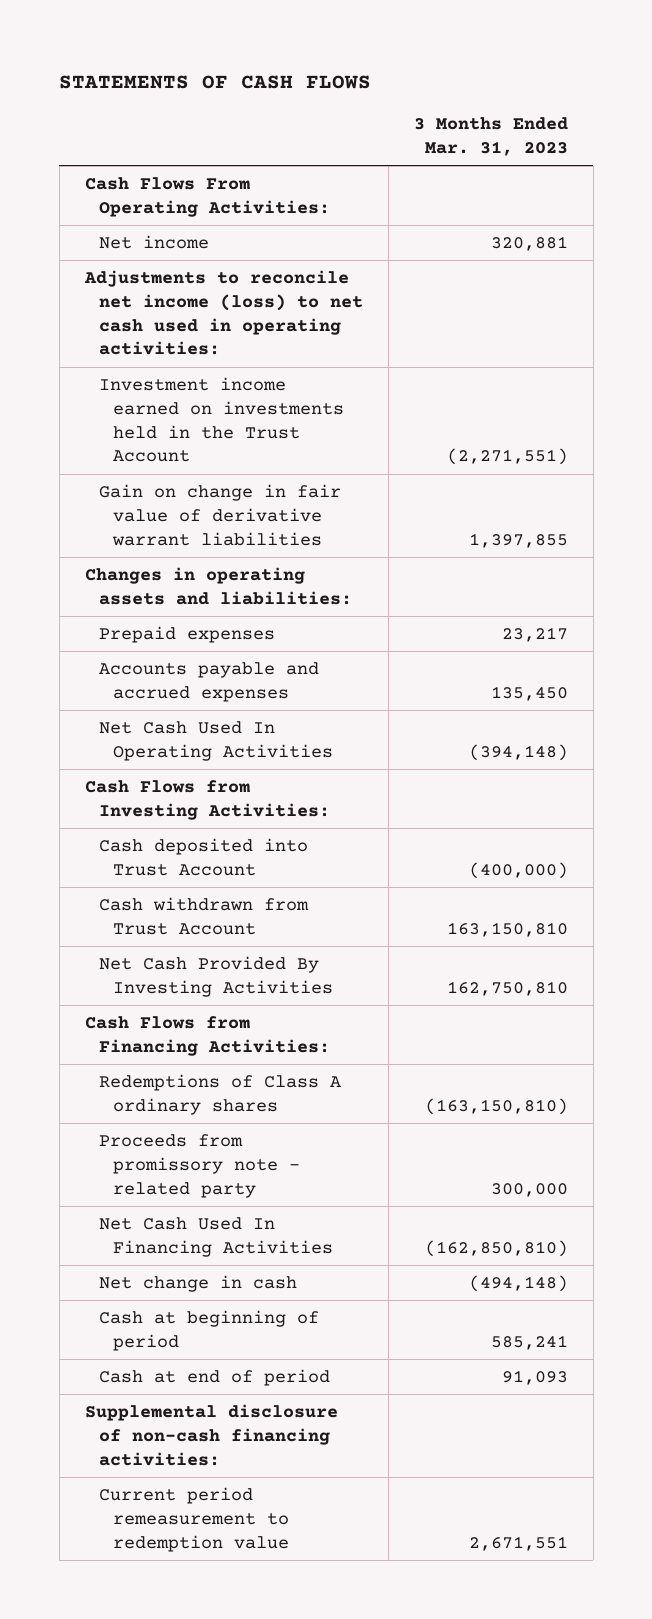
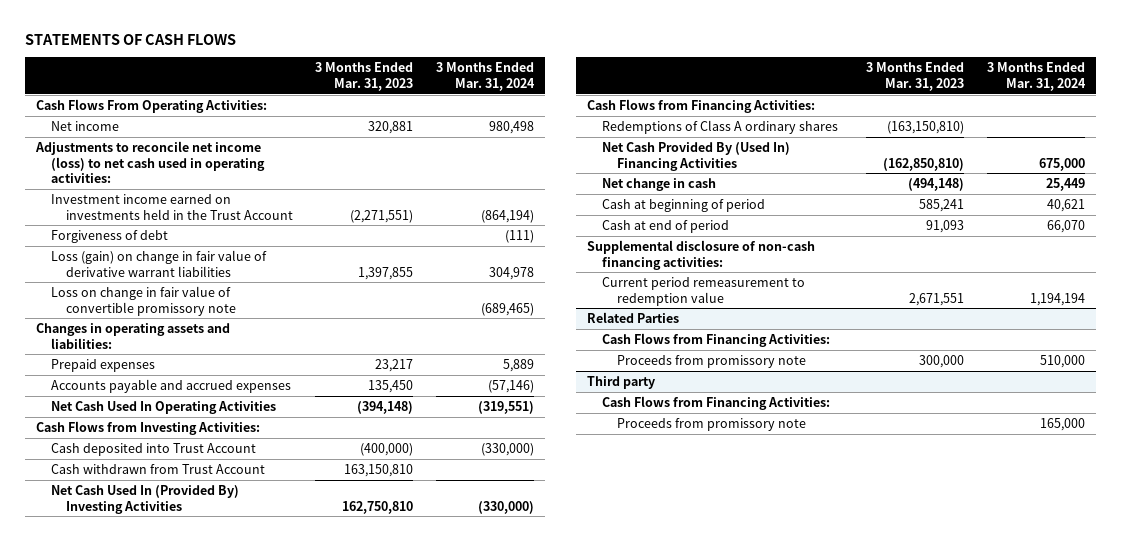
- | 3 Months Ended Mar. 31, 2023
+ | 3 Months Ended Mar. 31, 2023 | 3 Months Ended Mar. 31, 2024
- Gain on change in fair value of derivative warrant liabilities | 1,397,855
+ Forgiveness of debt | | (111)
+ Loss (gain) on change in fair value of derivative warrant liabilities | 1,397,855 | 304,978
+ Loss on change in fair value of convertible promissory note | | (689,465)
- Net Cash Provided By Investing Activities | 162,750,810
+ Net Cash Used In (Provided By) Investing Activities | 162,750,810 | (330,000)
- Proceeds from promissory note - related party | 300,000
- Net Cash Used In Financing Activities | (162,850,810)
+ Net Cash Provided By (Used In) Financing Activities | (162,850,810) | 675,000
+ Related Parties
+ Cash Flows from Financing Activities:
+ Proceeds from promissory note | 300,000 | 510,000
+ Third party
+ Cash Flows from Financing Activities:
+ Proceeds from promissory note | | 165,000

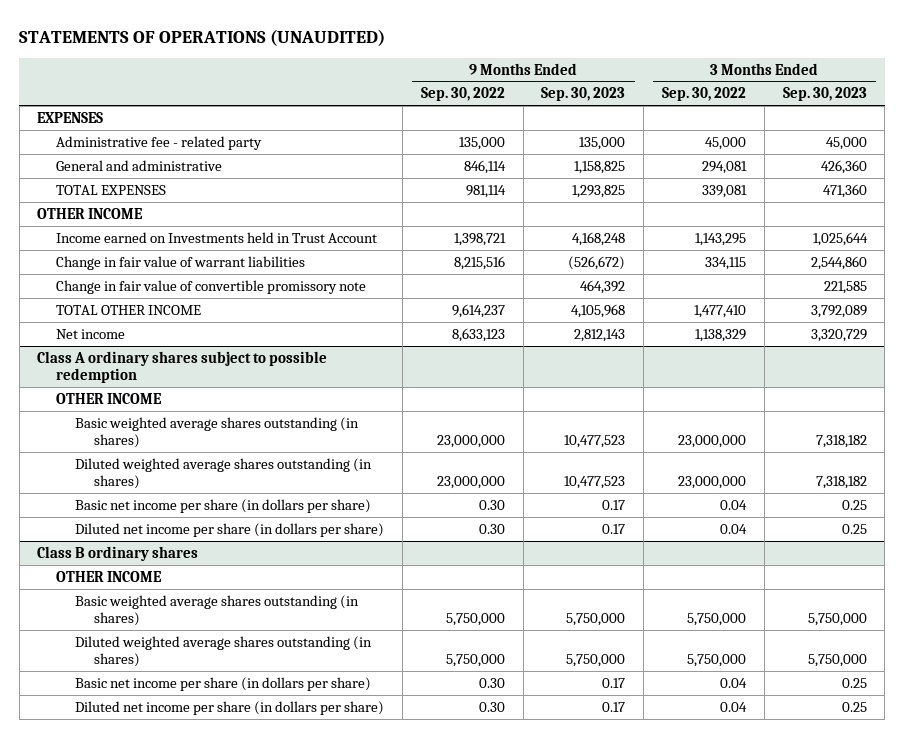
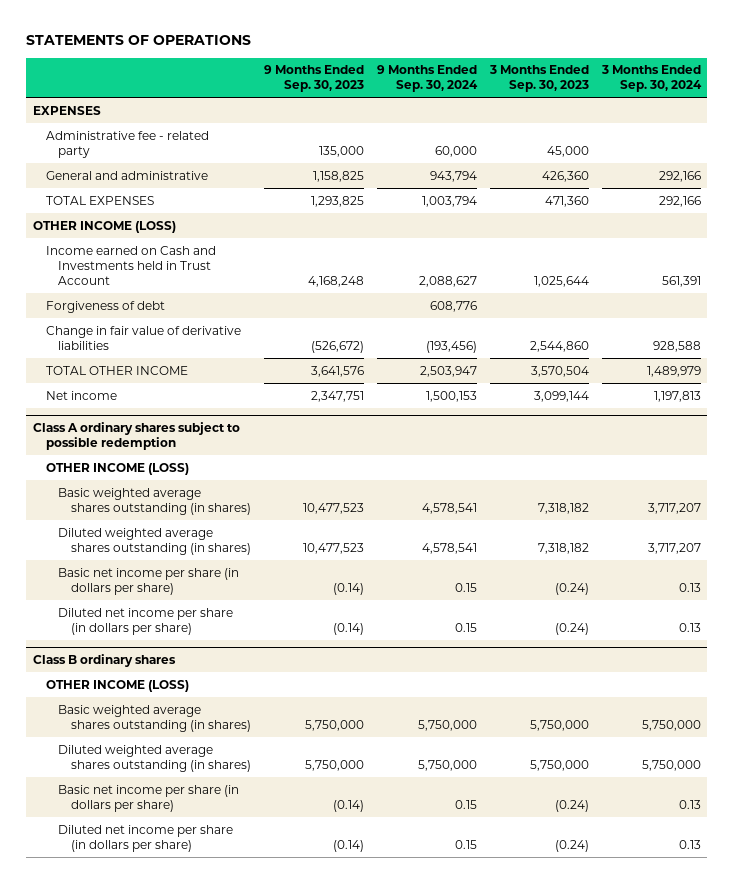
- STATEMENTS OF OPERATIONS (UNAUDITED)
+ STATEMENTS OF OPERATIONS
- | 9 Months Ended Sep. 30, 2022 | 9 Months Ended Sep. 30, 2023 | 3 Months Ended Sep. 30, 2022 | 3 Months Ended Sep. 30, 2023
+ | 9 Months Ended Sep. 30, 2023 | 9 Months Ended Sep. 30, 2024 | 3 Months Ended Sep. 30, 2023 | 3 Months Ended Sep. 30, 2024
- OTHER INCOME
- Income earned on Investments held in Trust Account | 1,398,721 | 4,168,248 | 1,143,295 | 1,025,644
- Change in fair value of warrant liabilities | 8,215,516 | (526,672) | 334,115 | 2,544,860
- Change in fair value of convertible promissory note | | 464,392 | | 221,585
- TOTAL OTHER INCOME | 9,614,237 | 4,105,968 | 1,477,410 | 3,792,089
- Net income | 8,633,123 | 2,812,143 | 1,138,329 | 3,320,729
+ OTHER INCOME (LOSS)
+ Income earned on Cash and Investments held in Trust Account | 4,168,248 | 2,088,627 | 1,025,644 | 561,391
+ Forgiveness of debt | | 608,776 | |
+ Change in fair value of derivative liabilities | (526,672) | (193,456) | 2,544,860 | 928,588
+ TOTAL OTHER INCOME | 3,641,576 | 2,503,947 | 3,570,504 | 1,489,979
+ Net income | 2,347,751 | 1,500,153 | 3,099,144 | 1,197,813
@ Class A ordinary shares subject to possible redemption
- OTHER INCOME
+ OTHER INCOME (LOSS)
- Basic net income per share (in dollars per share) | 0.30 | 0.17 | 0.04 | 0.25
- Diluted net income per share (in dollars per share) | 0.30 | 0.17 | 0.04 | 0.25
+ Basic net income per share (in dollars per share) | (0.14) | 0.15 | (0.24) | 0.13
+ Diluted net income per share (in dollars per share) | (0.14) | 0.15 | (0.24) | 0.13
@ Class B ordinary shares
- OTHER INCOME
+ OTHER INCOME (LOSS)
- Basic net income per share (in dollars per share) | 0.30 | 0.17 | 0.04 | 0.25
- Diluted net income per share (in dollars per share) | 0.30 | 0.17 | 0.04 | 0.25
+ Basic net income per share (in dollars per share) | (0.14) | 0.15 | (0.24) | 0.13
+ Diluted net income per share (in dollars per share) | (0.14) | 0.15 | (0.24) | 0.13

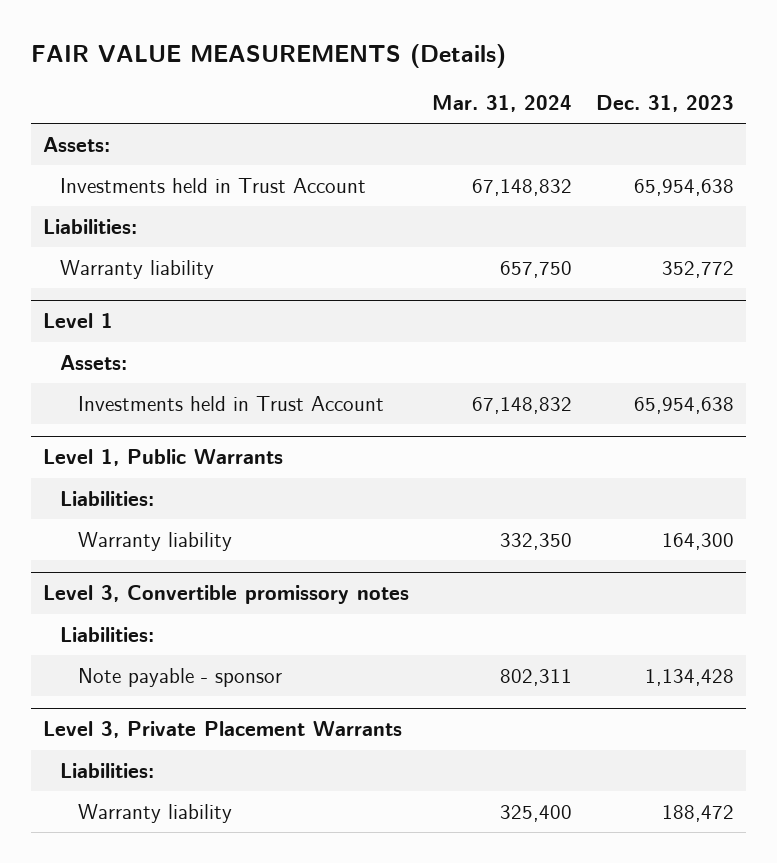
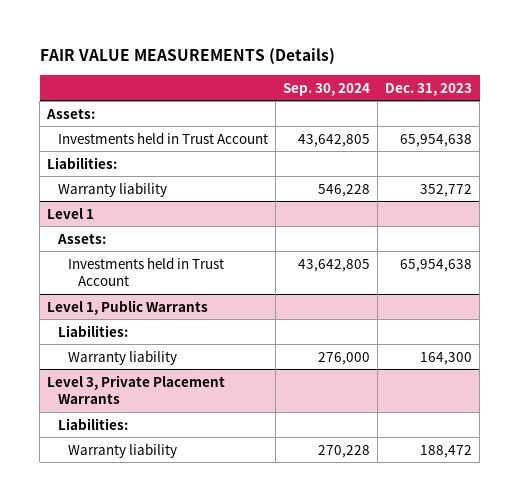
- | Mar. 31, 2024 | Dec. 31, 2023
+ | Sep. 30, 2024 | Dec. 31, 2023
- Level 3, Convertible promissory notes
- Liabilities:
- Note payable - sponsor | 802,311 | 1,134,428

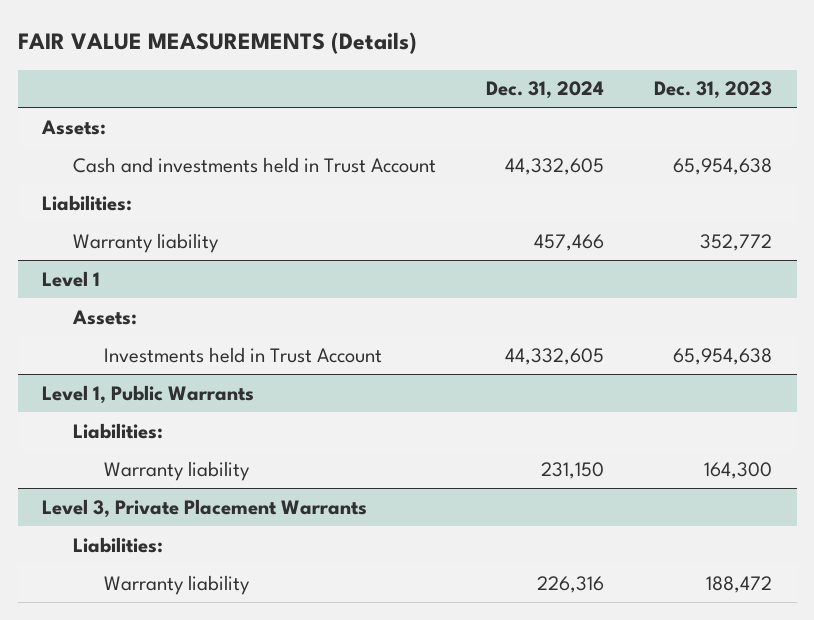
- | Sep. 30, 2024 | Dec. 31, 2023
+ | Dec. 31, 2024 | Dec. 31, 2023
- Investments held in Trust Account | 43,642,805 | 65,954,638
+ Cash and investments held in Trust Account | 44,332,605 | 65,954,638

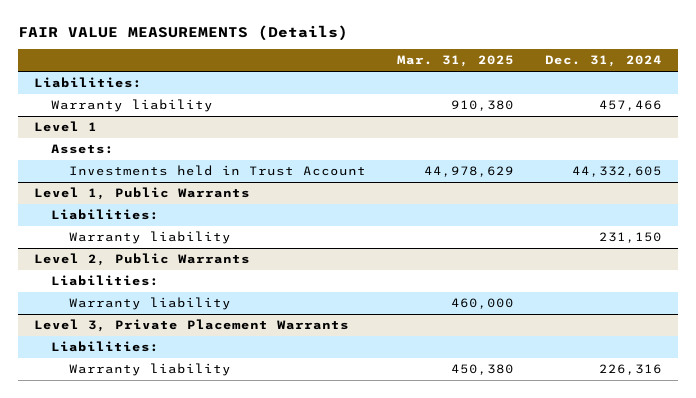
- | Dec. 31, 2024 | Dec. 31, 2023
+ | Mar. 31, 2025 | Dec. 31, 2024
- Assets:
- Cash and investments held in Trust Account | 44,332,605 | 65,954,638
+ Level 2, Public Warrants
+ Liabilities:
+ Warranty liability | 460,000 |

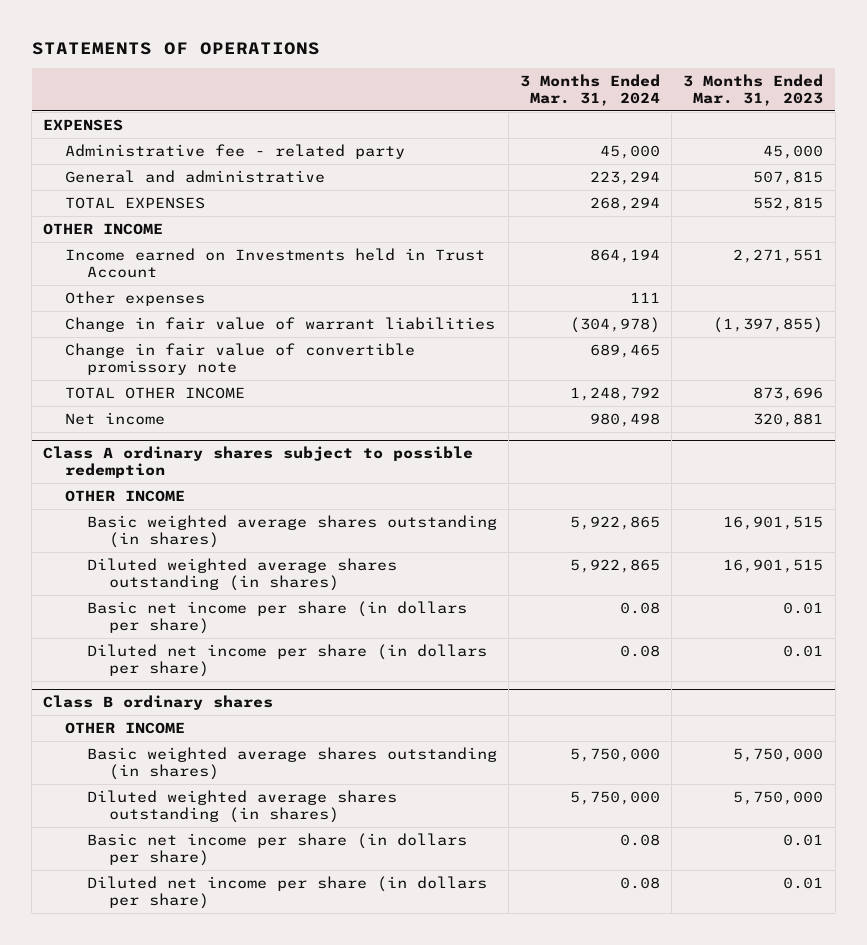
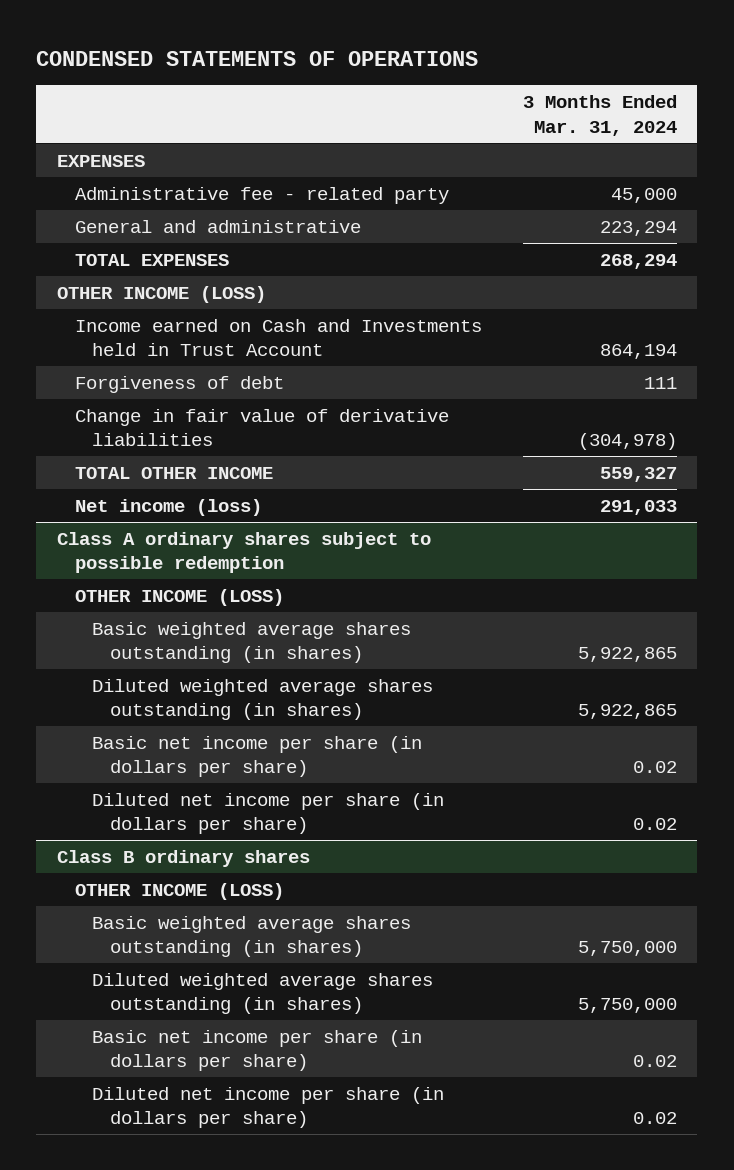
- STATEMENTS OF OPERATIONS
+ CONDENSED STATEMENTS OF OPERATIONS
- | 3 Months Ended Mar. 31, 2024 | 3 Months Ended Mar. 31, 2023
+ | 3 Months Ended Mar. 31, 2024
- OTHER INCOME
- Income earned on Investments held in Trust Account | 864,194 | 2,271,551
- Other expenses | 111 |
- Change in fair value of warrant liabilities | (304,978) | (1,397,855)
- Change in fair value of convertible promissory note | 689,465 |
- TOTAL OTHER INCOME | 1,248,792 | 873,696
- Net income | 980,498 | 320,881
+ OTHER INCOME (LOSS)
+ Income earned on Cash and Investments held in Trust Account | 864,194
+ Forgiveness of debt | 111
+ Change in fair value of derivative liabilities | (304,978)
+ TOTAL OTHER INCOME | 559,327
+ Net income (loss) | 291,033
@ Class A ordinary shares subject to possible redemption
- OTHER INCOME
+ OTHER INCOME (LOSS)
- Basic net income per share (in dollars per share) | 0.08 | 0.01
- Diluted net income per share (in dollars per share) | 0.08 | 0.01
+ Basic net income per share (in dollars per share) | 0.02
+ Diluted net income per share (in dollars per share) | 0.02
@ Class B ordinary shares
- OTHER INCOME
+ OTHER INCOME (LOSS)
- Basic net income per share (in dollars per share) | 0.08 | 0.01
- Diluted net income per share (in dollars per share) | 0.08 | 0.01
+ Basic net income per share (in dollars per share) | 0.02
+ Diluted net income per share (in dollars per share) | 0.02

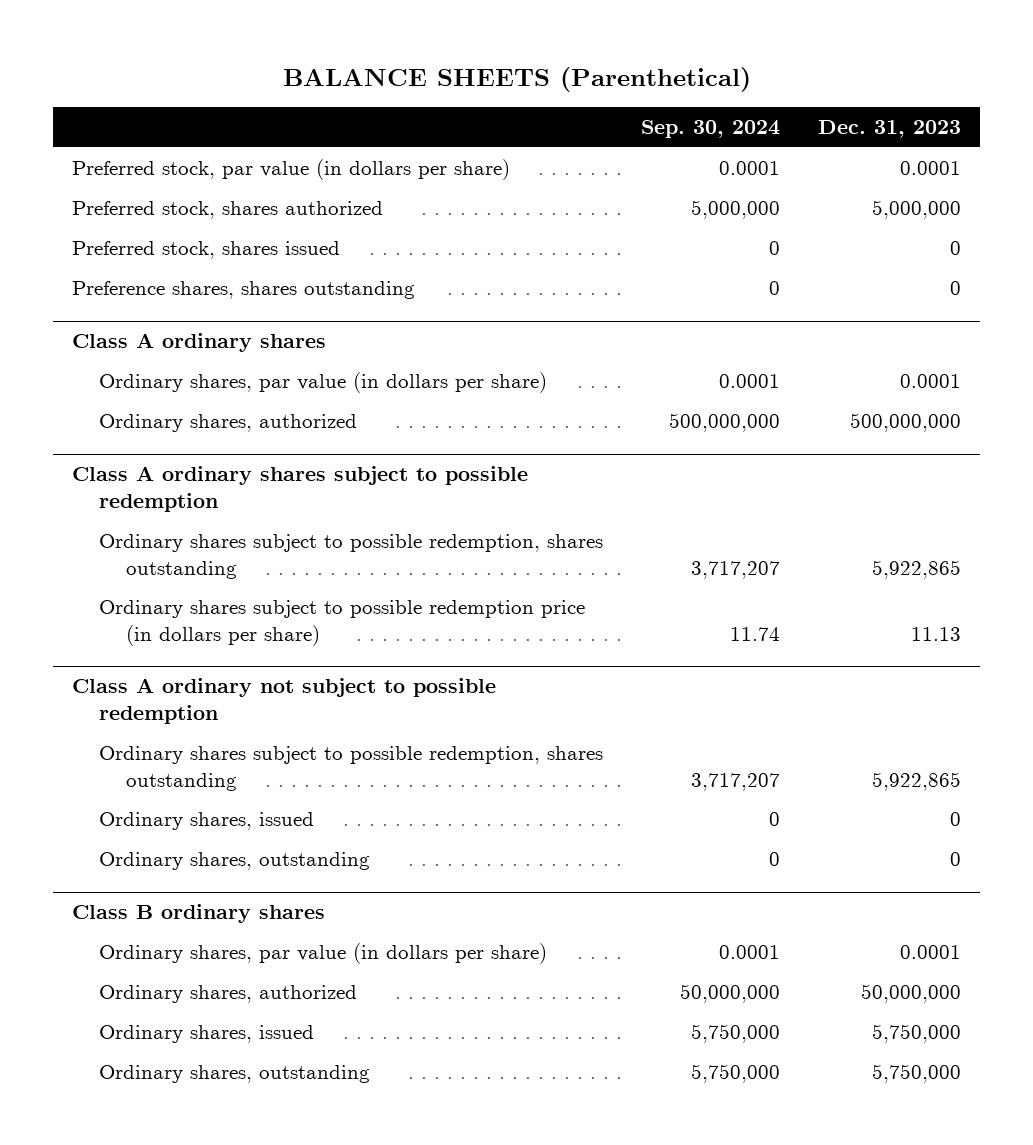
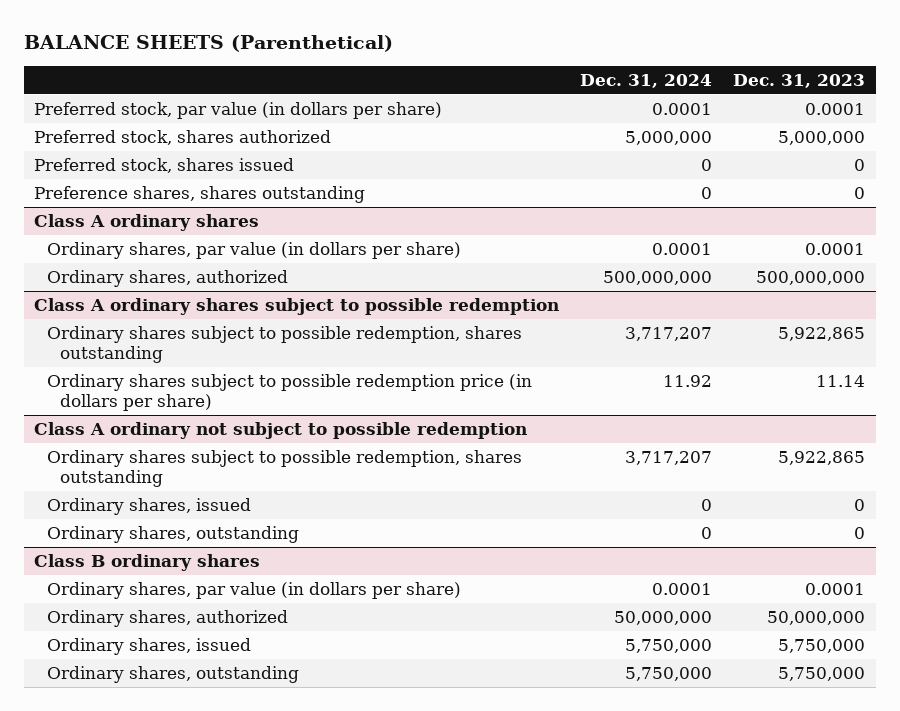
- | Sep. 30, 2024 | Dec. 31, 2023
+ | Dec. 31, 2024 | Dec. 31, 2023
@ Class A ordinary shares subject to possible redemption
- Ordinary shares subject to possible redemption price (in dollars per share) | 11.74 | 11.13
+ Ordinary shares subject to possible redemption price (in dollars per share) | 11.92 | 11.14

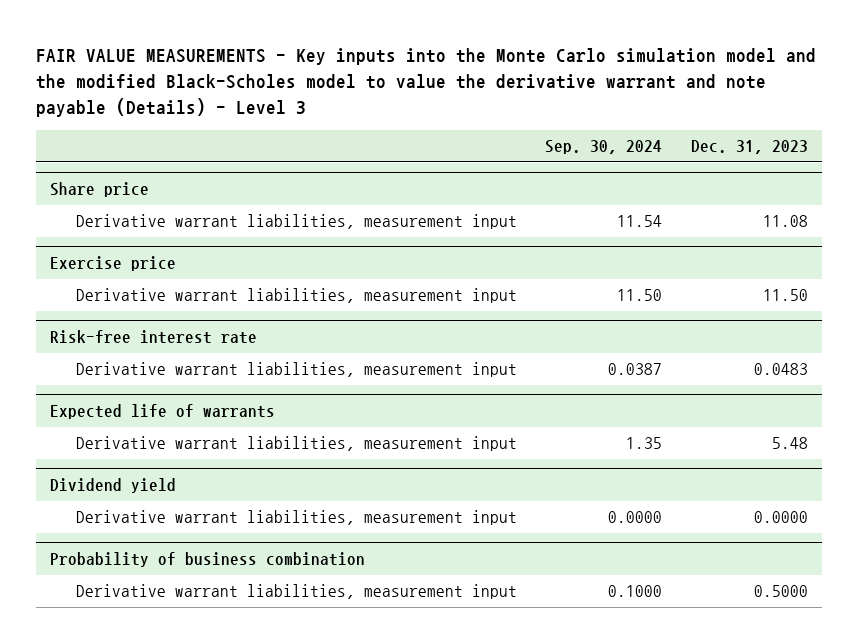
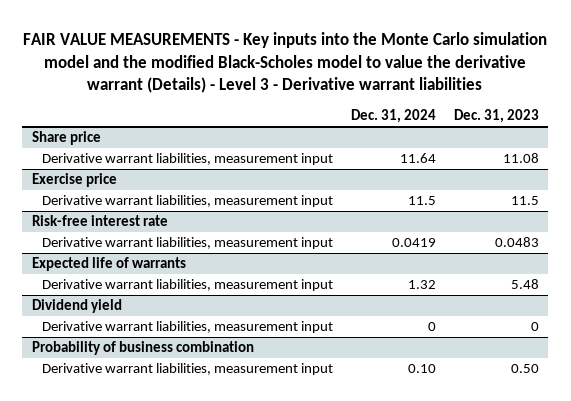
- FAIR VALUE MEASUREMENTS - Key inputs into the Monte Carlo simulation model and the modified Black-Scholes model to value the derivative warrant and note payable (Details) - Level 3
+ FAIR VALUE MEASUREMENTS - Key inputs into the Monte Carlo simulation model and the modified Black-Scholes model to value the derivative warrant (Details) - Level 3 - Derivative warrant liabilities
- | Sep. 30, 2024 | Dec. 31, 2023
+ | Dec. 31, 2024 | Dec. 31, 2023
@ Exercise price
- Derivative warrant liabilities, measurement input | 11.50 | 11.50
+ Derivative warrant liabilities, measurement input | 11.5 | 11.5
@ Dividend yield
- Derivative warrant liabilities, measurement input | 0.0000 | 0.0000
+ Derivative warrant liabilities, measurement input | 0 | 0
@ Probability of business combination
- Derivative warrant liabilities, measurement input | 0.1000 | 0.5000
+ Derivative warrant liabilities, measurement input | 0.10 | 0.50

